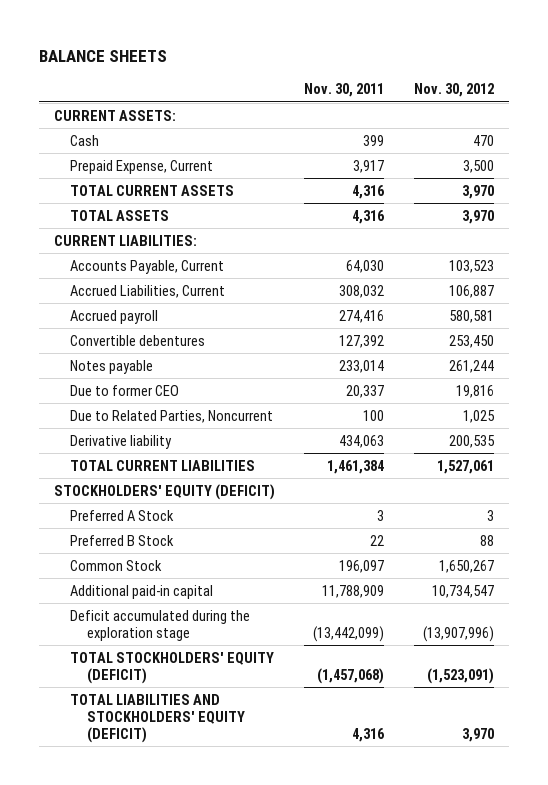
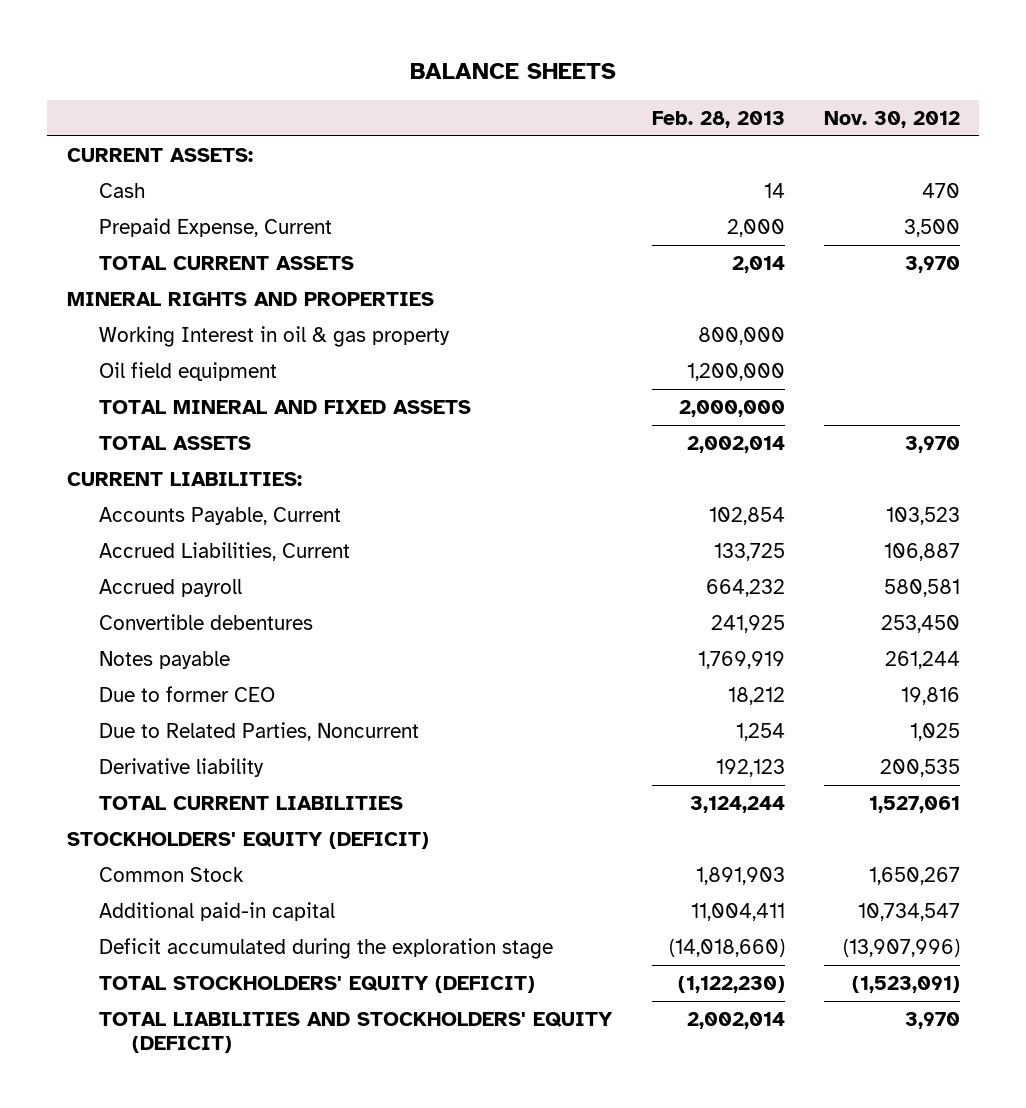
- | Nov. 30, 2011 | Nov. 30, 2012
+ | Feb. 28, 2013 | Nov. 30, 2012
+ MINERAL RIGHTS AND PROPERTIES
+ Working Interest in oil & gas property | 800,000 |
+ Oil field equipment | 1,200,000 |
+ TOTAL MINERAL AND FIXED ASSETS | 2,000,000 |
- Preferred A Stock | 3 | 3
- Preferred B Stock | 22 | 88

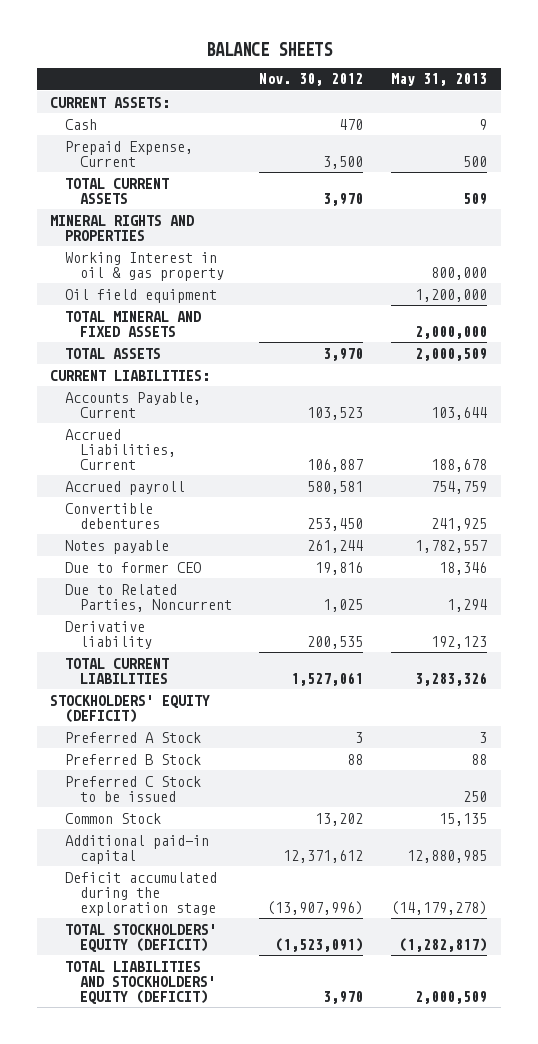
- | Feb. 28, 2013 | Nov. 30, 2012
+ | Nov. 30, 2012 | May 31, 2013
- Common Stock | 1,891,903 | 1,650,267
- Additional paid-in capital | 11,004,411 | 10,734,547
+ Preferred A Stock | 3 | 3
+ Preferred B Stock | 88 | 88
+ Preferred C Stock to be issued | | 250
+ Common Stock | 13,202 | 15,135
+ Additional paid-in capital | 12,371,612 | 12,880,985

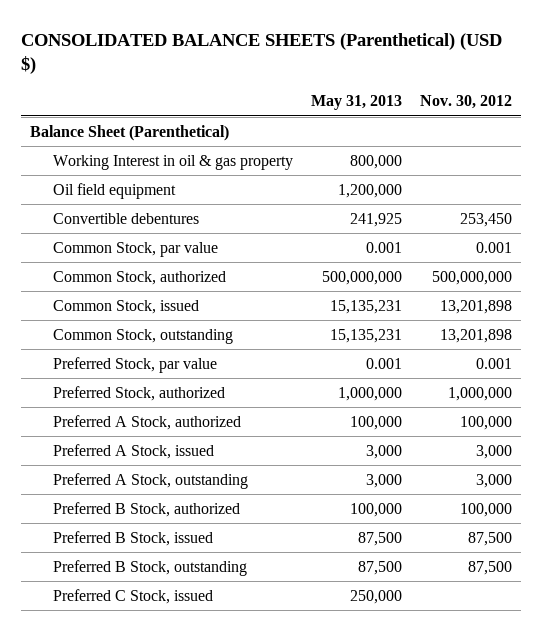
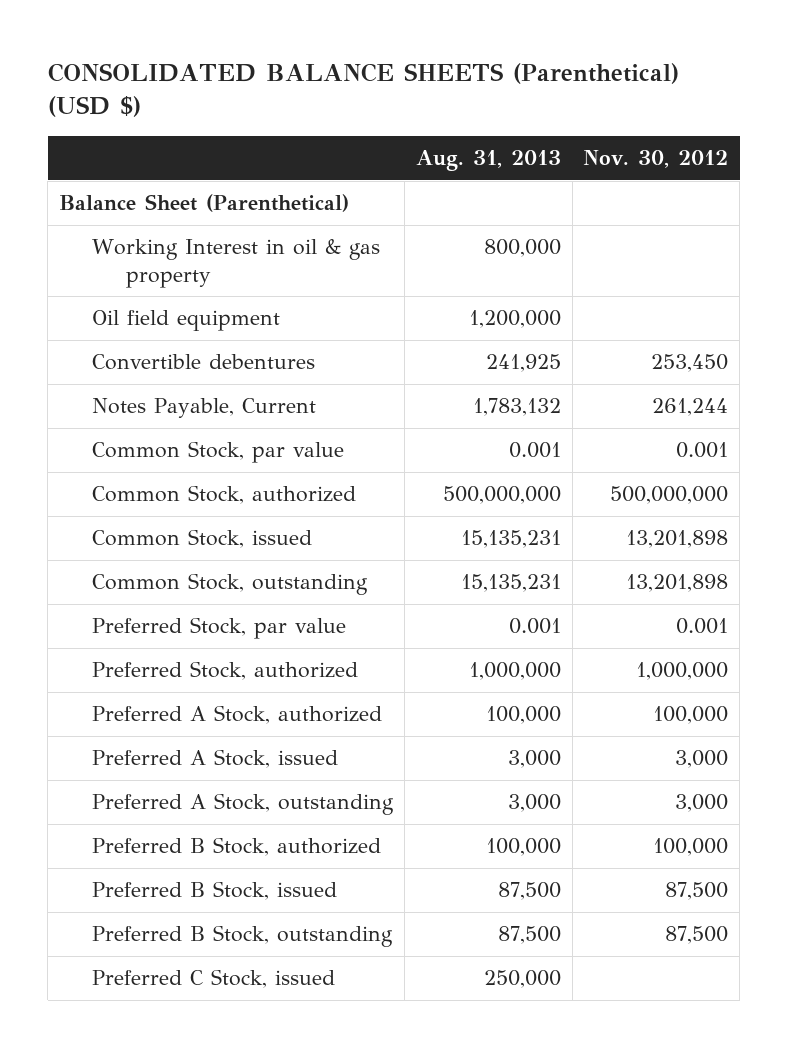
- | May 31, 2013 | Nov. 30, 2012
+ | Aug. 31, 2013 | Nov. 30, 2012
+ Notes Payable, Current | 1,783,132 | 261,244

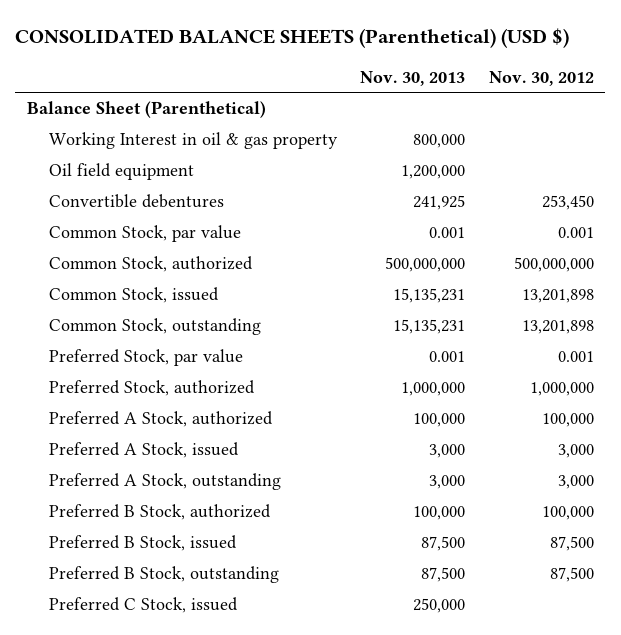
- | Aug. 31, 2013 | Nov. 30, 2012
+ | Nov. 30, 2013 | Nov. 30, 2012
- Notes Payable, Current | 1,783,132 | 261,244

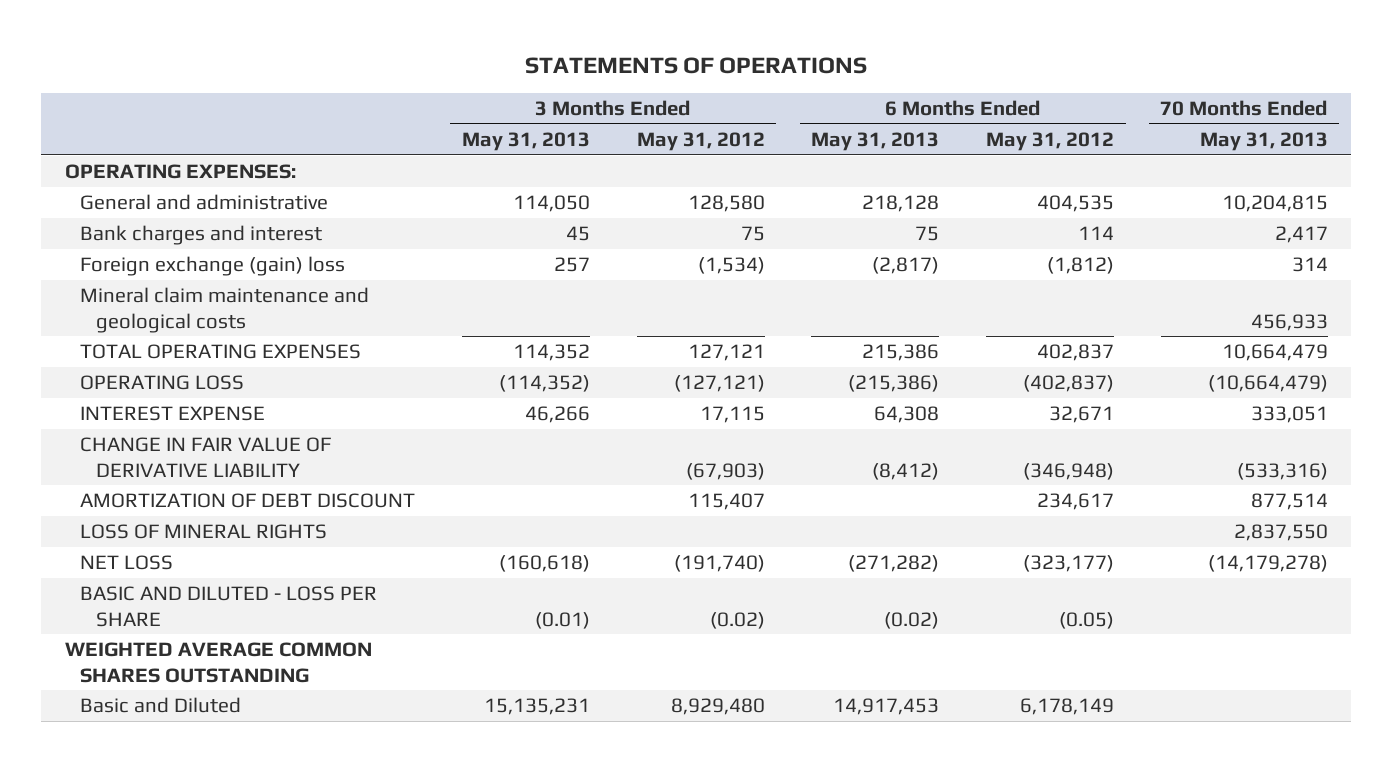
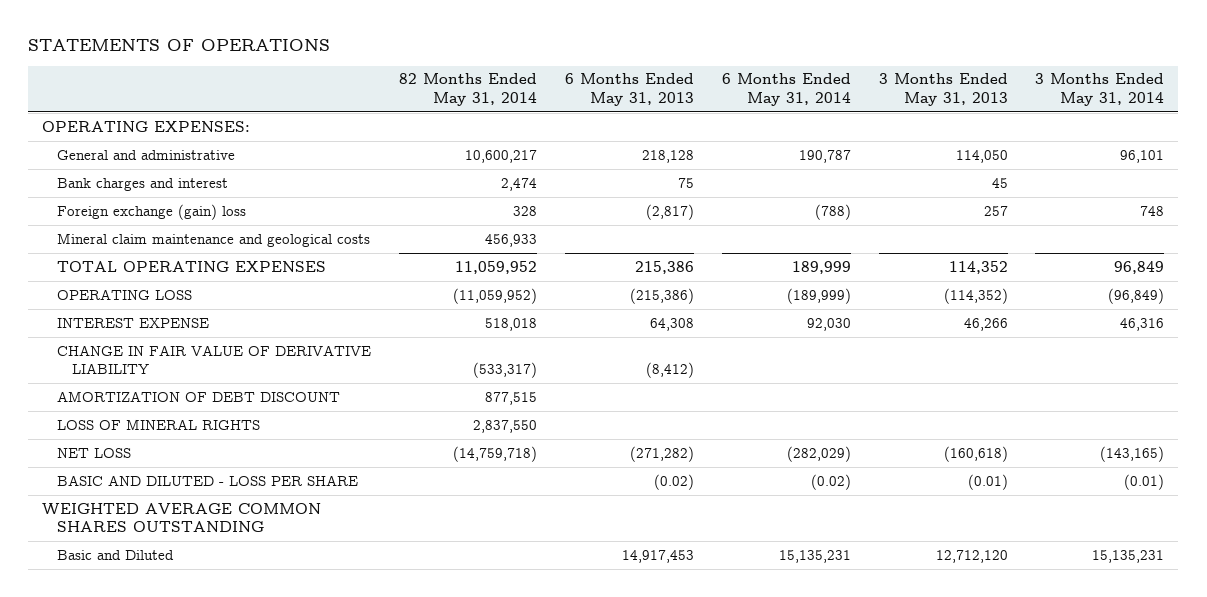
- | 3 Months Ended May 31, 2013 | 3 Months Ended May 31, 2012 | 6 Months Ended May 31, 2013 | 6 Months Ended May 31, 2012 | 70 Months Ended May 31, 2013
+ | 82 Months Ended May 31, 2014 | 6 Months Ended May 31, 2013 | 6 Months Ended May 31, 2014 | 3 Months Ended May 31, 2013 | 3 Months Ended May 31, 2014
- Basic and Diluted | 15,135,231 | 8,929,480 | 14,917,453 | 6,178,149 |
+ Basic and Diluted | | 14,917,453 | 15,135,231 | 12,712,120 | 15,135,231

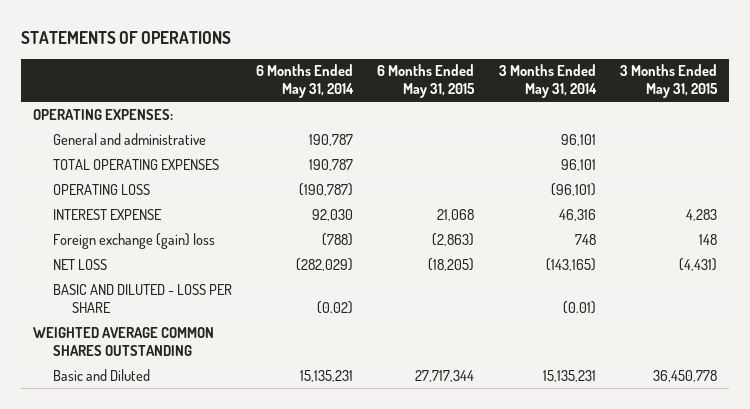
- | 82 Months Ended May 31, 2014 | 6 Months Ended May 31, 2013 | 6 Months Ended May 31, 2014 | 3 Months Ended May 31, 2013 | 3 Months Ended May 31, 2014
+ | 6 Months Ended May 31, 2014 | 6 Months Ended May 31, 2015 | 3 Months Ended May 31, 2014 | 3 Months Ended May 31, 2015
- Bank charges and interest | 2,474 | 75 | | 45 |
- Mineral claim maintenance and geological costs | 456,933 | | | |
- TOTAL OPERATING EXPENSES | 11,059,952 | 215,386 | 189,999 | 114,352 | 96,849
- OPERATING LOSS | (11,059,952) | (215,386) | (189,999) | (114,352) | (96,849)
+ TOTAL OPERATING EXPENSES | 190,787 | | 96,101 |
+ OPERATING LOSS | (190,787) | | (96,101) |
- CHANGE IN FAIR VALUE OF DERIVATIVE LIABILITY | (533,317) | (8,412) | | |
- AMORTIZATION OF DEBT DISCOUNT | 877,515 | | | |
- LOSS OF MINERAL RIGHTS | 2,837,550 | | | |
moved down: Foreign exchange (gain) loss | (788) | (2,863) | 748 | 148

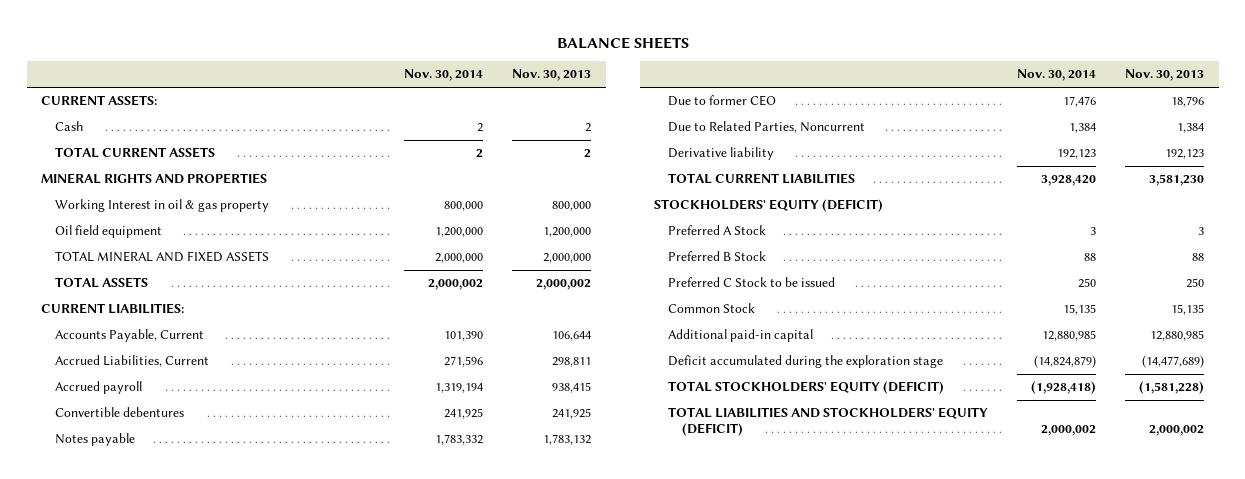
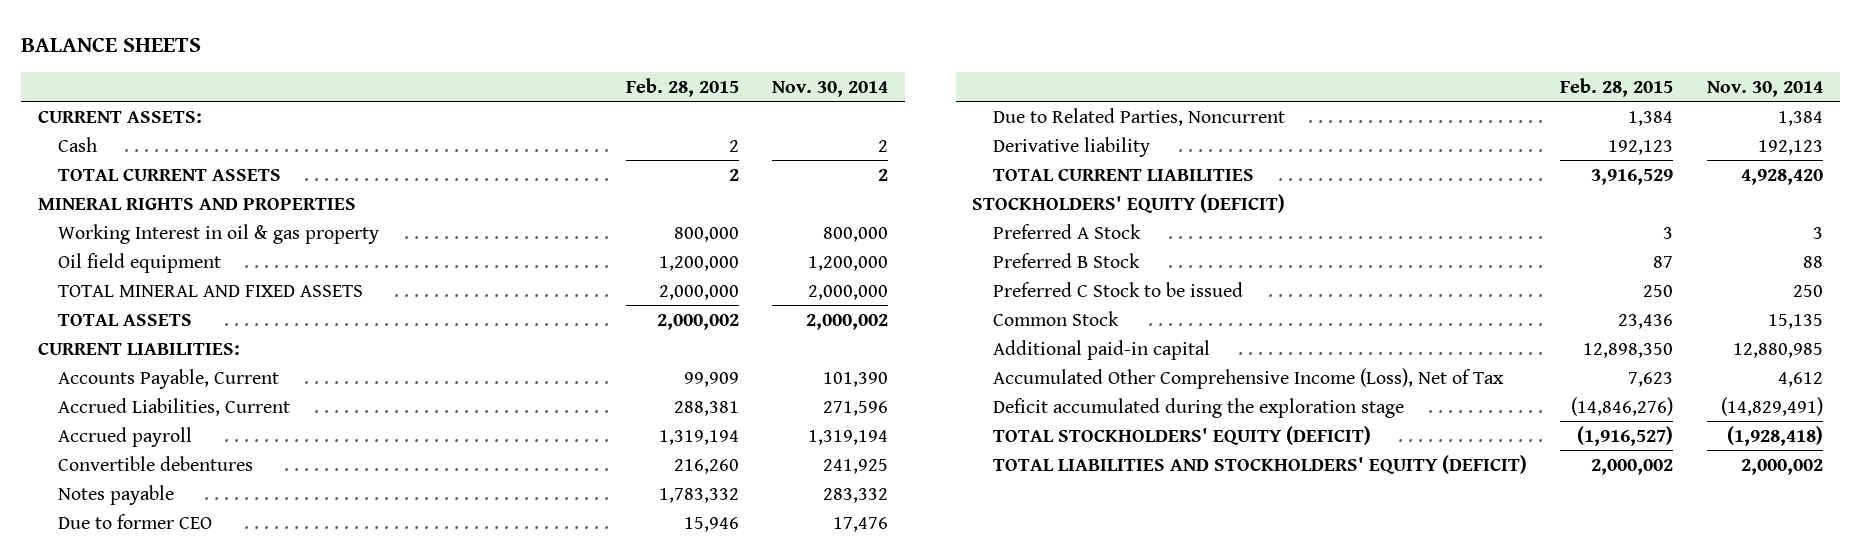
- | Nov. 30, 2014 | Nov. 30, 2013
+ | Feb. 28, 2015 | Nov. 30, 2014
- Notes payable | 1,783,332 | 1,783,132
+ Notes payable | 1,783,332 | 283,332
- TOTAL CURRENT LIABILITIES | 3,928,420 | 3,581,230
+ TOTAL CURRENT LIABILITIES | 3,916,529 | 4,928,420
- Deficit accumulated during the exploration stage | (14,824,879) | (14,477,689)
+ Accumulated Other Comprehensive Income (Loss), Net of Tax | 7,623 | 4,612
+ Deficit accumulated during the exploration stage | (14,846,276) | (14,829,491)

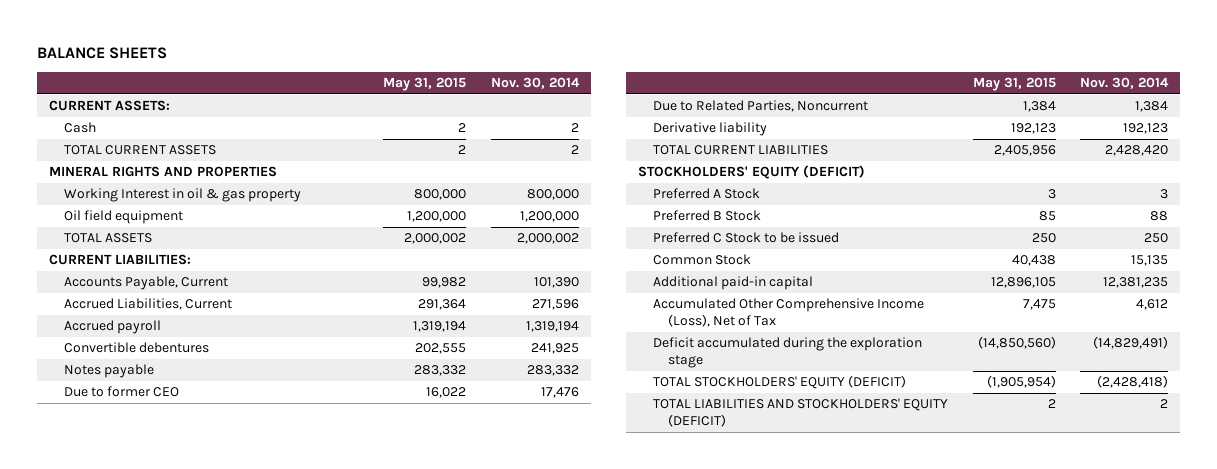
- | Feb. 28, 2015 | Nov. 30, 2014
+ | May 31, 2015 | Nov. 30, 2014
- TOTAL MINERAL AND FIXED ASSETS | 2,000,000 | 2,000,000
- TOTAL CURRENT LIABILITIES | 3,916,529 | 4,928,420
+ TOTAL CURRENT LIABILITIES | 2,405,956 | 2,428,420
- Additional paid-in capital | 12,898,350 | 12,880,985
+ Additional paid-in capital | 12,896,105 | 12,381,235
- TOTAL STOCKHOLDERS' EQUITY (DEFICIT) | (1,916,527) | (1,928,418)
- TOTAL LIABILITIES AND STOCKHOLDERS' EQUITY (DEFICIT) | 2,000,002 | 2,000,002
+ TOTAL STOCKHOLDERS' EQUITY (DEFICIT) | (1,905,954) | (2,428,418)
+ TOTAL LIABILITIES AND STOCKHOLDERS' EQUITY (DEFICIT) | 2 | 2

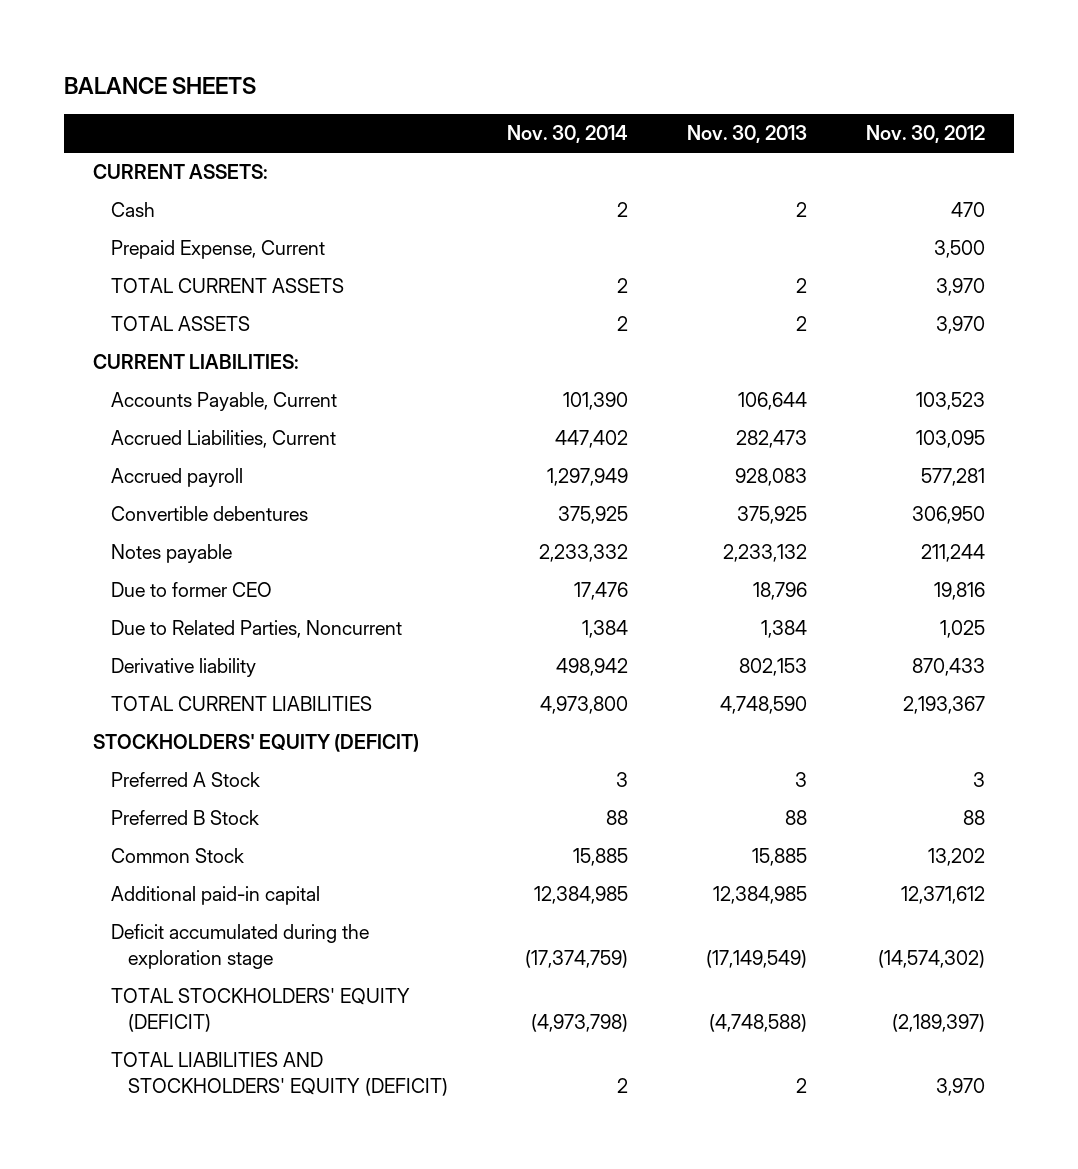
- | May 31, 2015 | Nov. 30, 2014
+ | Nov. 30, 2014 | Nov. 30, 2013 | Nov. 30, 2012
+ Prepaid Expense, Current | | | 3,500
- MINERAL RIGHTS AND PROPERTIES
- Working Interest in oil & gas property | 800,000 | 800,000
- Oil field equipment | 1,200,000 | 1,200,000
- TOTAL ASSETS | 2,000,002 | 2,000,002
+ TOTAL ASSETS | 2 | 2 | 3,970
- Accrued Liabilities, Current | 291,364 | 271,596
- Accrued payroll | 1,319,194 | 1,319,194
- Convertible debentures | 202,555 | 241,925
- Notes payable | 283,332 | 283,332
+ Accrued Liabilities, Current | 447,402 | 282,473 | 103,095
+ Accrued payroll | 1,297,949 | 928,083 | 577,281
+ Convertible debentures | 375,925 | 375,925 | 306,950
+ Notes payable | 2,233,332 | 2,233,132 | 211,244
- Derivative liability | 192,123 | 192,123
- TOTAL CURRENT LIABILITIES | 2,405,956 | 2,428,420
+ Derivative liability | 498,942 | 802,153 | 870,433
+ TOTAL CURRENT LIABILITIES | 4,973,800 | 4,748,590 | 2,193,367
- Preferred C Stock to be issued | 250 | 250
- Common Stock | 40,438 | 15,135
- Additional paid-in capital | 12,896,105 | 12,381,235
- Accumulated Other Comprehensive Income (Loss), Net of Tax | 7,475 | 4,612
- Deficit accumulated during the exploration stage | (14,850,560) | (14,829,491)
- TOTAL STOCKHOLDERS' EQUITY (DEFICIT) | (1,905,954) | (2,428,418)
+ Common Stock | 15,885 | 15,885 | 13,202
+ Additional paid-in capital | 12,384,985 | 12,384,985 | 12,371,612
+ Deficit accumulated during the exploration stage | (17,374,759) | (17,149,549) | (14,574,302)
+ TOTAL STOCKHOLDERS' EQUITY (DEFICIT) | (4,973,798) | (4,748,588) | (2,189,397)

